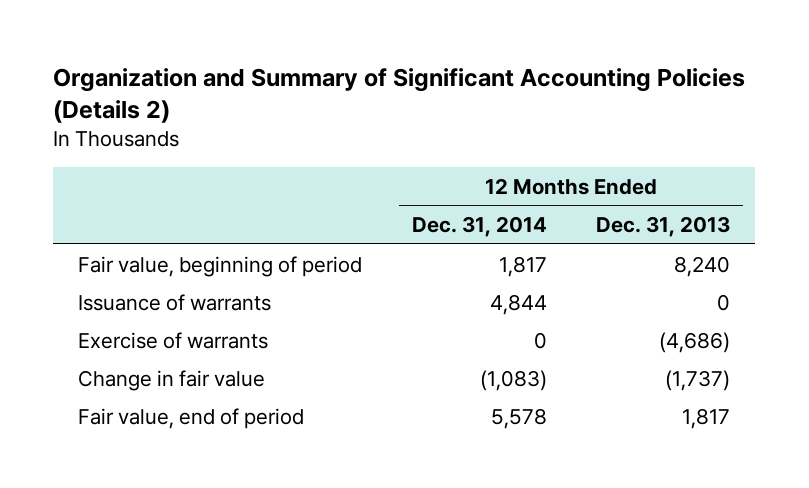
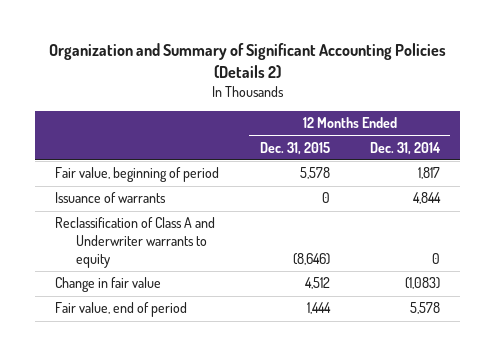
- | 12 Months Ended Dec. 31, 2014 | 12 Months Ended Dec. 31, 2013
+ | 12 Months Ended Dec. 31, 2015 | 12 Months Ended Dec. 31, 2014
- Exercise of warrants | 0 | (4,686)
+ Reclassification of Class A and Underwriter warrants to equity | (8,646) | 0

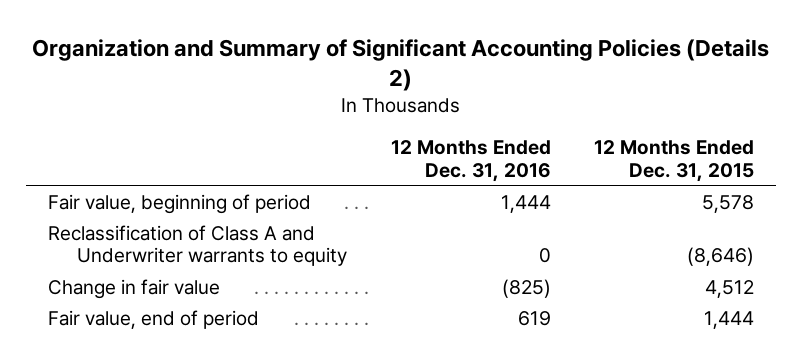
- | 12 Months Ended Dec. 31, 2015 | 12 Months Ended Dec. 31, 2014
+ | 12 Months Ended Dec. 31, 2016 | 12 Months Ended Dec. 31, 2015
- Issuance of warrants | 0 | 4,844

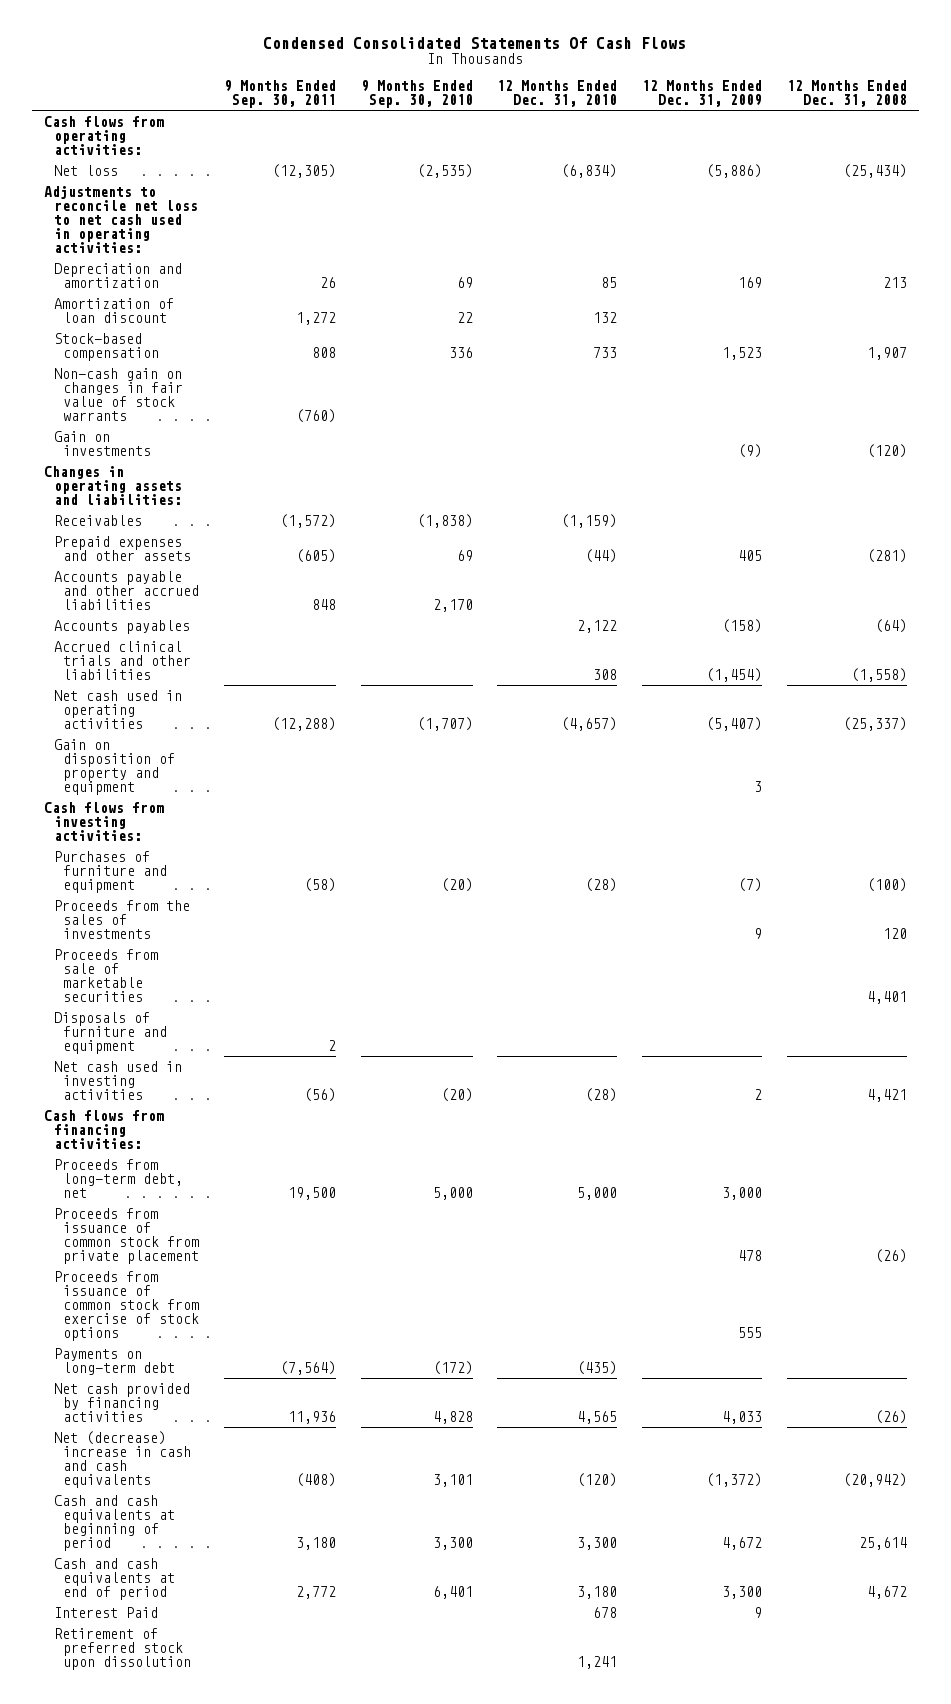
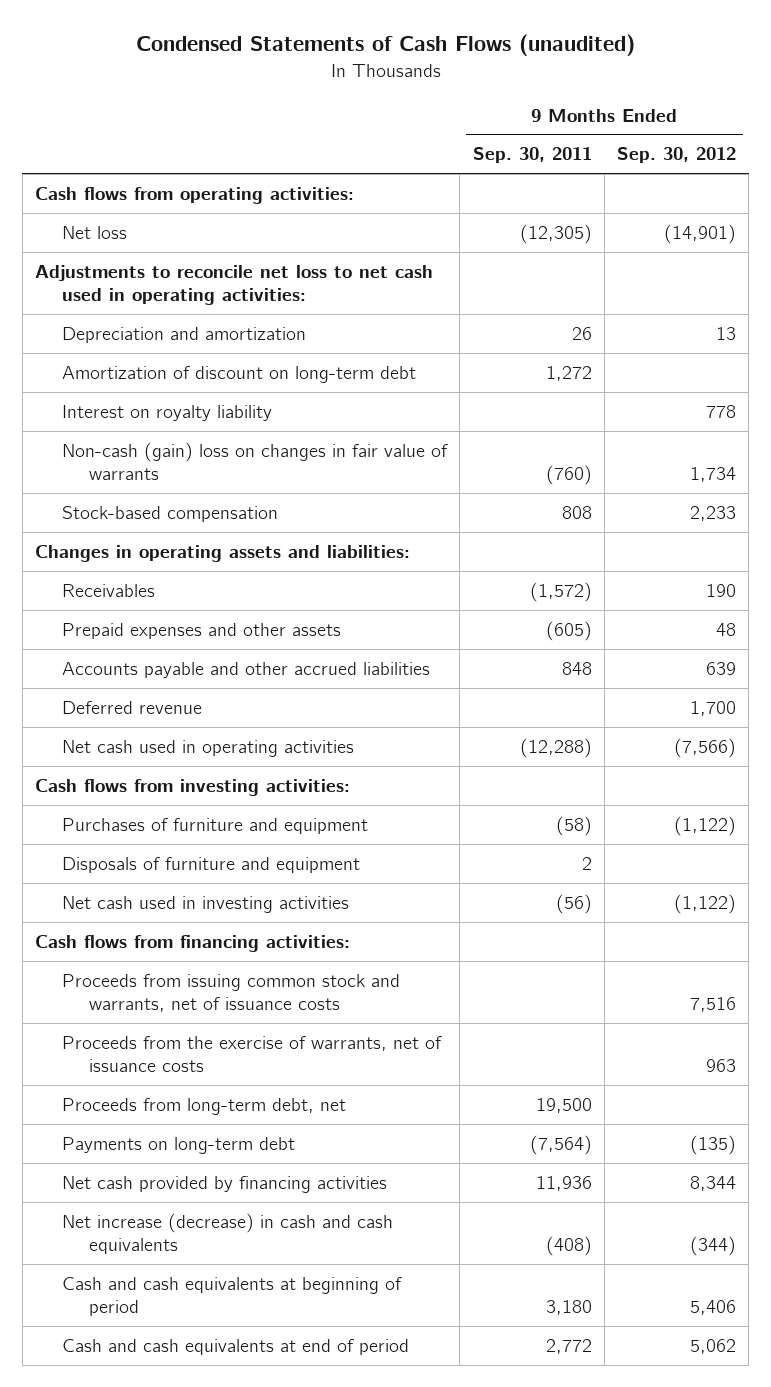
- Condensed Consolidated Statements Of Cash Flows
+ Condensed Statements of Cash Flows (unaudited)
- | 9 Months Ended Sep. 30, 2011 | 9 Months Ended Sep. 30, 2010 | 12 Months Ended Dec. 31, 2010 | 12 Months Ended Dec. 31, 2009 | 12 Months Ended Dec. 31, 2008
+ | 9 Months Ended Sep. 30, 2011 | 9 Months Ended Sep. 30, 2012
- Amortization of loan discount | 1,272 | 22 | 132 | |
+ Amortization of discount on long-term debt | 1,272 |
+ Interest on royalty liability | | 778
+ Non-cash (gain) loss on changes in fair value of warrants | (760) | 1,734
- Non-cash gain on changes in fair value of stock warrants | (760) | | | |
- Gain on investments | | | | (9) | (120)
- Accounts payables | | | 2,122 | (158) | (64)
- Accrued clinical trials and other liabilities | | | 308 | (1,454) | (1,558)
+ Deferred revenue | | 1,700
- Gain on disposition of property and equipment | | | | 3 |
- Proceeds from the sales of investments | | | | 9 | 120
- Proceeds from sale of marketable securities | | | | | 4,401
+ Proceeds from issuing common stock and warrants, net of issuance costs | | 7,516
+ Proceeds from the exercise of warrants, net of issuance costs | | 963
- Proceeds from issuance of common stock from private placement | | | | 478 | (26)
- Proceeds from issuance of common stock from exercise of stock options | | | | 555 |
- Net (decrease) increase in cash and cash equivalents | (408) | 3,101 | (120) | (1,372) | (20,942)
+ Net increase (decrease) in cash and cash equivalents | (408) | (344)
- Interest Paid | | | 678 | 9 |
- Retirement of preferred stock upon dissolution | | | 1,241 | |

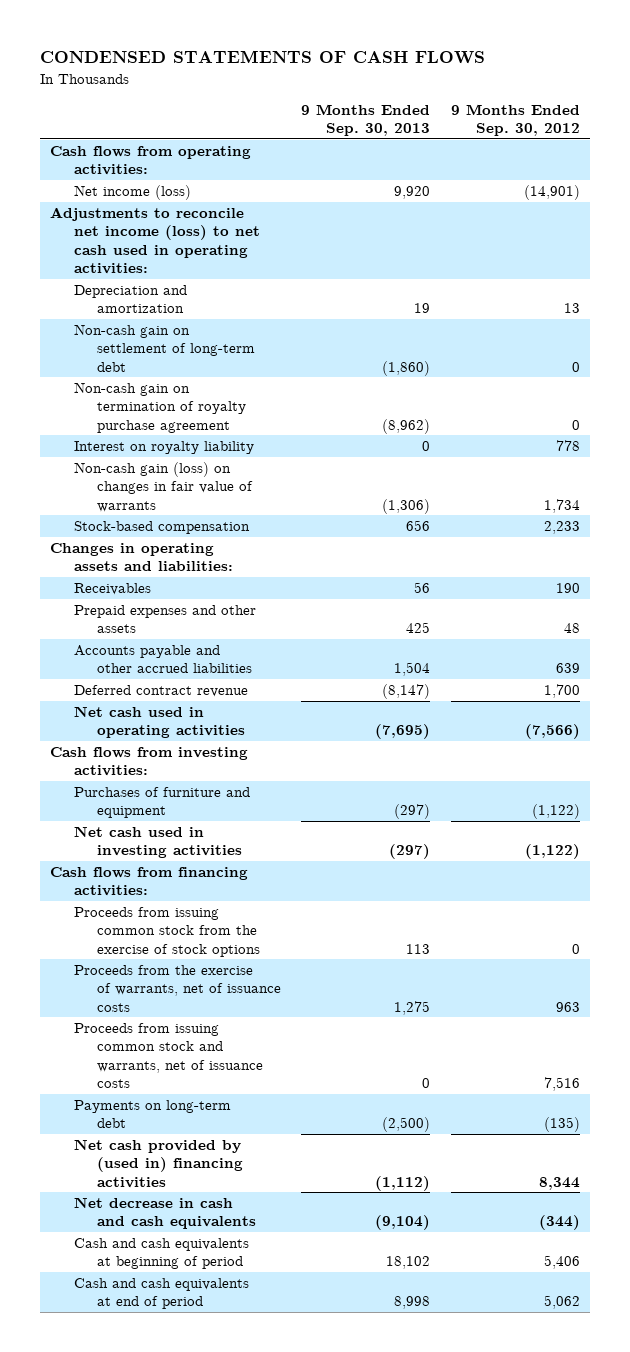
- Condensed Statements of Cash Flows (unaudited)
+ CONDENSED STATEMENTS OF CASH FLOWS
- | 9 Months Ended Sep. 30, 2011 | 9 Months Ended Sep. 30, 2012
+ | 9 Months Ended Sep. 30, 2013 | 9 Months Ended Sep. 30, 2012
- Net loss | (12,305) | (14,901)
- Adjustments to reconcile net loss to net cash used in operating activities:
+ Net income (loss) | 9,920 | (14,901)
+ Adjustments to reconcile net income (loss) to net cash used in operating activities:
- Amortization of discount on long-term debt | 1,272 |
+ Non-cash gain on settlement of long-term debt | (1,860) | 0
+ Non-cash gain on termination of royalty purchase agreement | (8,962) | 0
- Non-cash (gain) loss on changes in fair value of warrants | (760) | 1,734
+ Non-cash gain (loss) on changes in fair value of warrants | (1,306) | 1,734
- Deferred revenue | | 1,700
+ Deferred contract revenue | (8,147) | 1,700
- Disposals of furniture and equipment | 2 |
+ Proceeds from issuing common stock from the exercise of stock options | 113 | 0
- Proceeds from long-term debt, net | 19,500 |
moved down: Proceeds from issuing common stock and warrants, net of issuance costs | 0 | 7,516
- Net cash provided by financing activities | 11,936 | 8,344
- Net increase (decrease) in cash and cash equivalents | (408) | (344)
+ Net cash provided by (used in) financing activities | (1,112) | 8,344
+ Net decrease in cash and cash equivalents | (9,104) | (344)

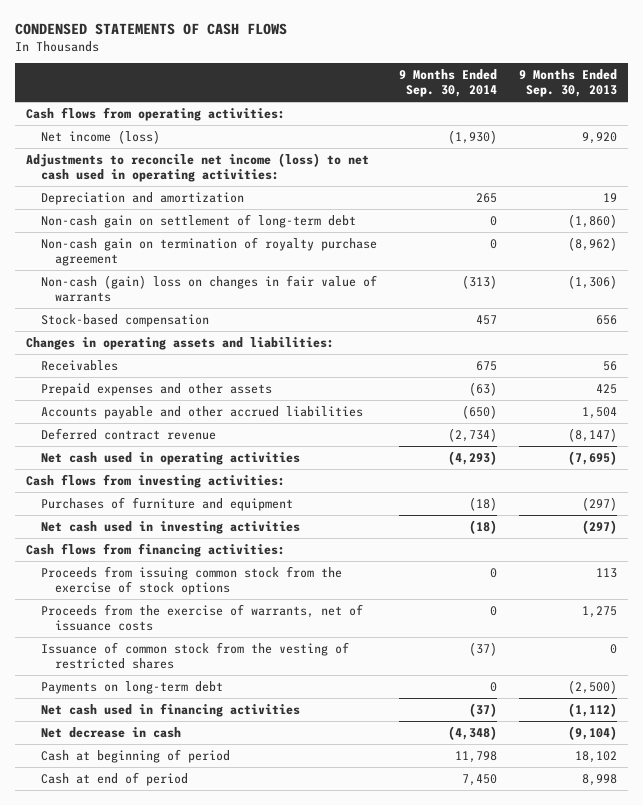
- | 9 Months Ended Sep. 30, 2013 | 9 Months Ended Sep. 30, 2012
+ | 9 Months Ended Sep. 30, 2014 | 9 Months Ended Sep. 30, 2013
- Interest on royalty liability | 0 | 778
- Non-cash gain (loss) on changes in fair value of warrants | (1,306) | 1,734
+ Non-cash (gain) loss on changes in fair value of warrants | (313) | (1,306)
- Proceeds from issuing common stock and warrants, net of issuance costs | 0 | 7,516
+ Issuance of common stock from the vesting of restricted shares | (37) | 0
- Net cash provided by (used in) financing activities | (1,112) | 8,344
- Net decrease in cash and cash equivalents | (9,104) | (344)
- Cash and cash equivalents at beginning of period | 18,102 | 5,406
- Cash and cash equivalents at end of period | 8,998 | 5,062
+ Net cash used in financing activities | (37) | (1,112)
+ Net decrease in cash | (4,348) | (9,104)
+ Cash at beginning of period | 11,798 | 18,102
+ Cash at end of period | 7,450 | 8,998

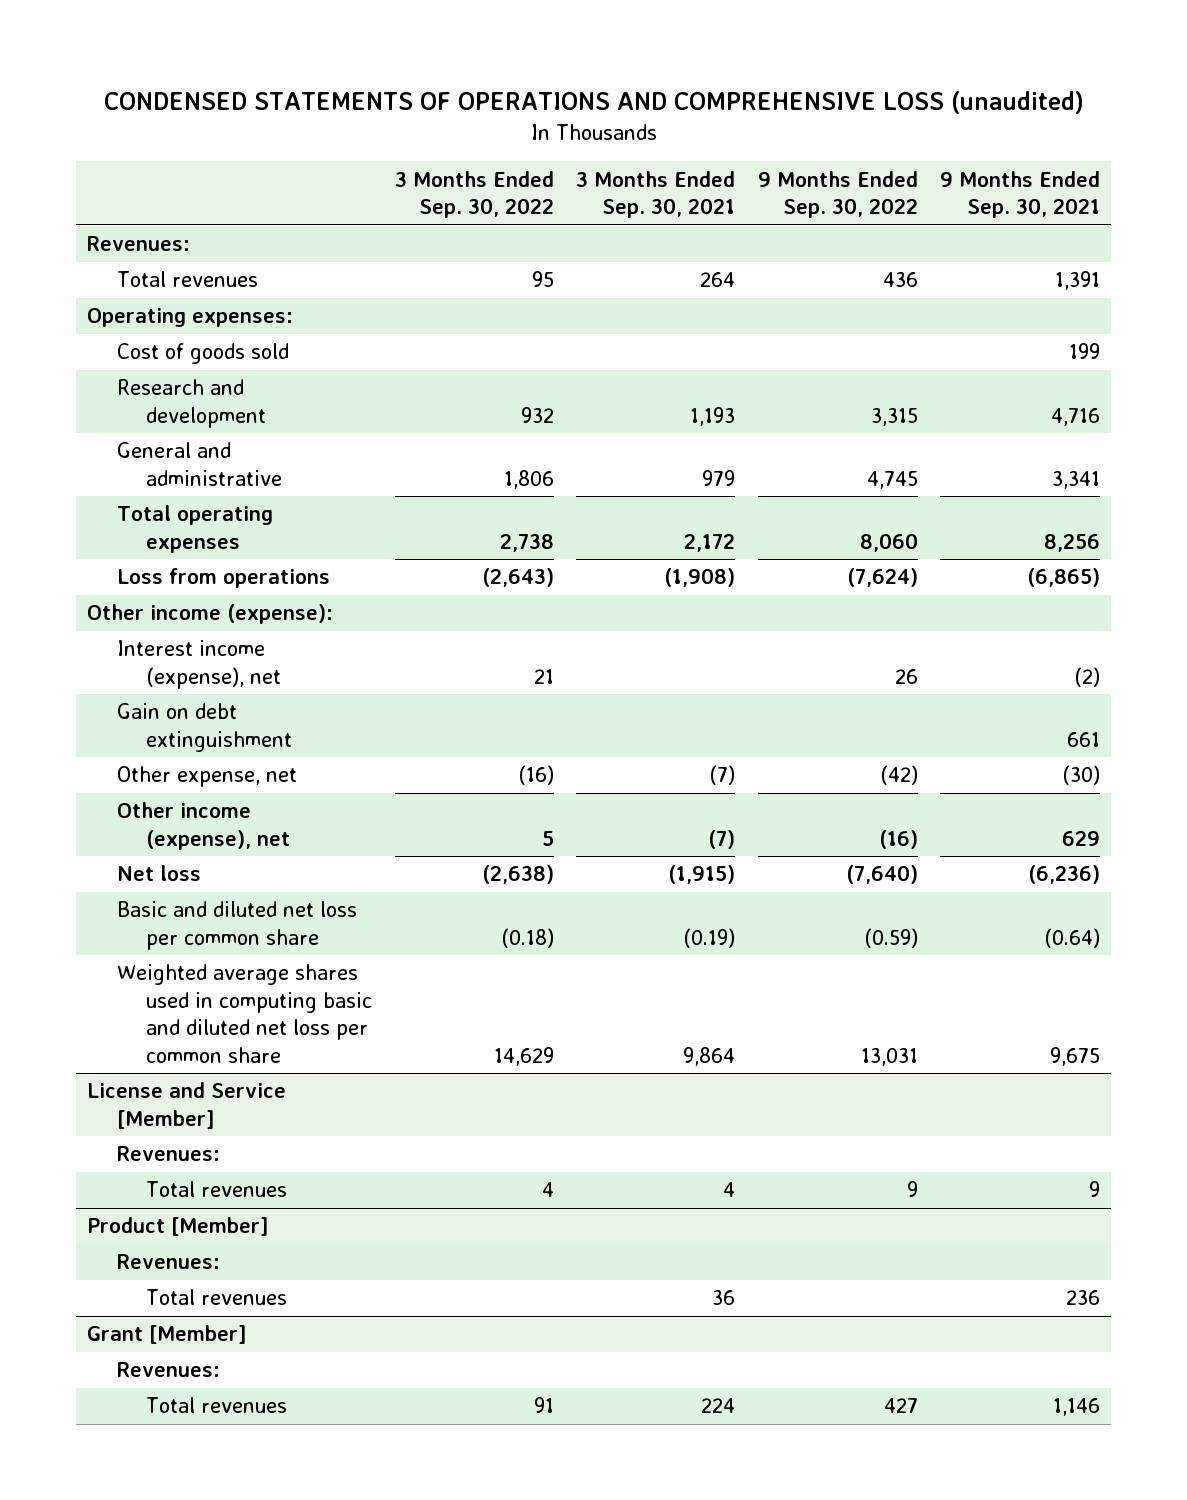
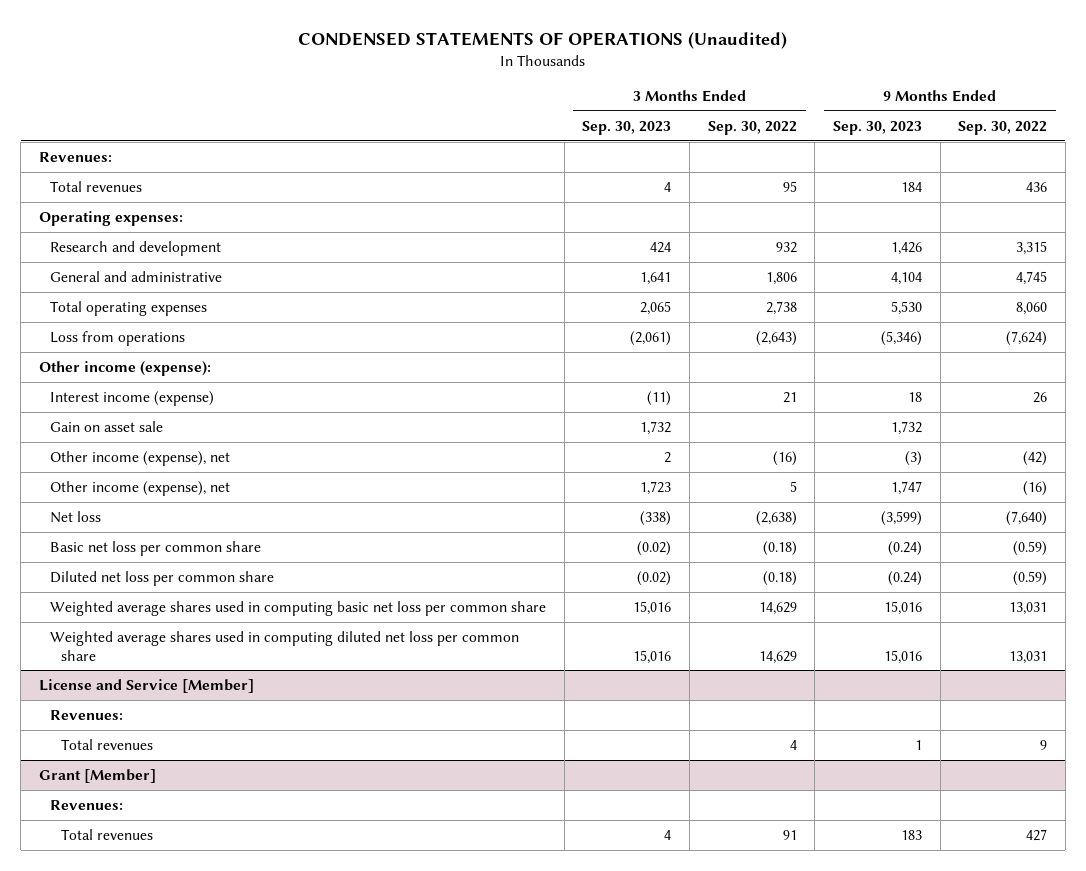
- CONDENSED STATEMENTS OF OPERATIONS AND COMPREHENSIVE LOSS (unaudited)
+ CONDENSED STATEMENTS OF OPERATIONS (Unaudited)
- | 3 Months Ended Sep. 30, 2022 | 3 Months Ended Sep. 30, 2021 | 9 Months Ended Sep. 30, 2022 | 9 Months Ended Sep. 30, 2021
+ | 3 Months Ended Sep. 30, 2023 | 3 Months Ended Sep. 30, 2022 | 9 Months Ended Sep. 30, 2023 | 9 Months Ended Sep. 30, 2022
- Cost of goods sold | | | | 199
- Interest income (expense), net | 21 | | 26 | (2)
- Gain on debt extinguishment | | | | 661
- Other expense, net | (16) | (7) | (42) | (30)
+ Interest income (expense) | (11) | 21 | 18 | 26
+ Gain on asset sale | 1,732 | | 1,732 |
+ Other income (expense), net | 2 | (16) | (3) | (42)
- Basic and diluted net loss per common share | (0.18) | (0.19) | (0.59) | (0.64)
- Weighted average shares used in computing basic and diluted net loss per common share | 14,629 | 9,864 | 13,031 | 9,675
+ Basic net loss per common share | (0.02) | (0.18) | (0.24) | (0.59)
+ Diluted net loss per common share | (0.02) | (0.18) | (0.24) | (0.59)
+ Weighted average shares used in computing basic net loss per common share | 15,016 | 14,629 | 15,016 | 13,031
+ Weighted average shares used in computing diluted net loss per common share | 15,016 | 14,629 | 15,016 | 13,031
- Product [Member]
- Revenues:
- Total revenues | | 36 | | 236

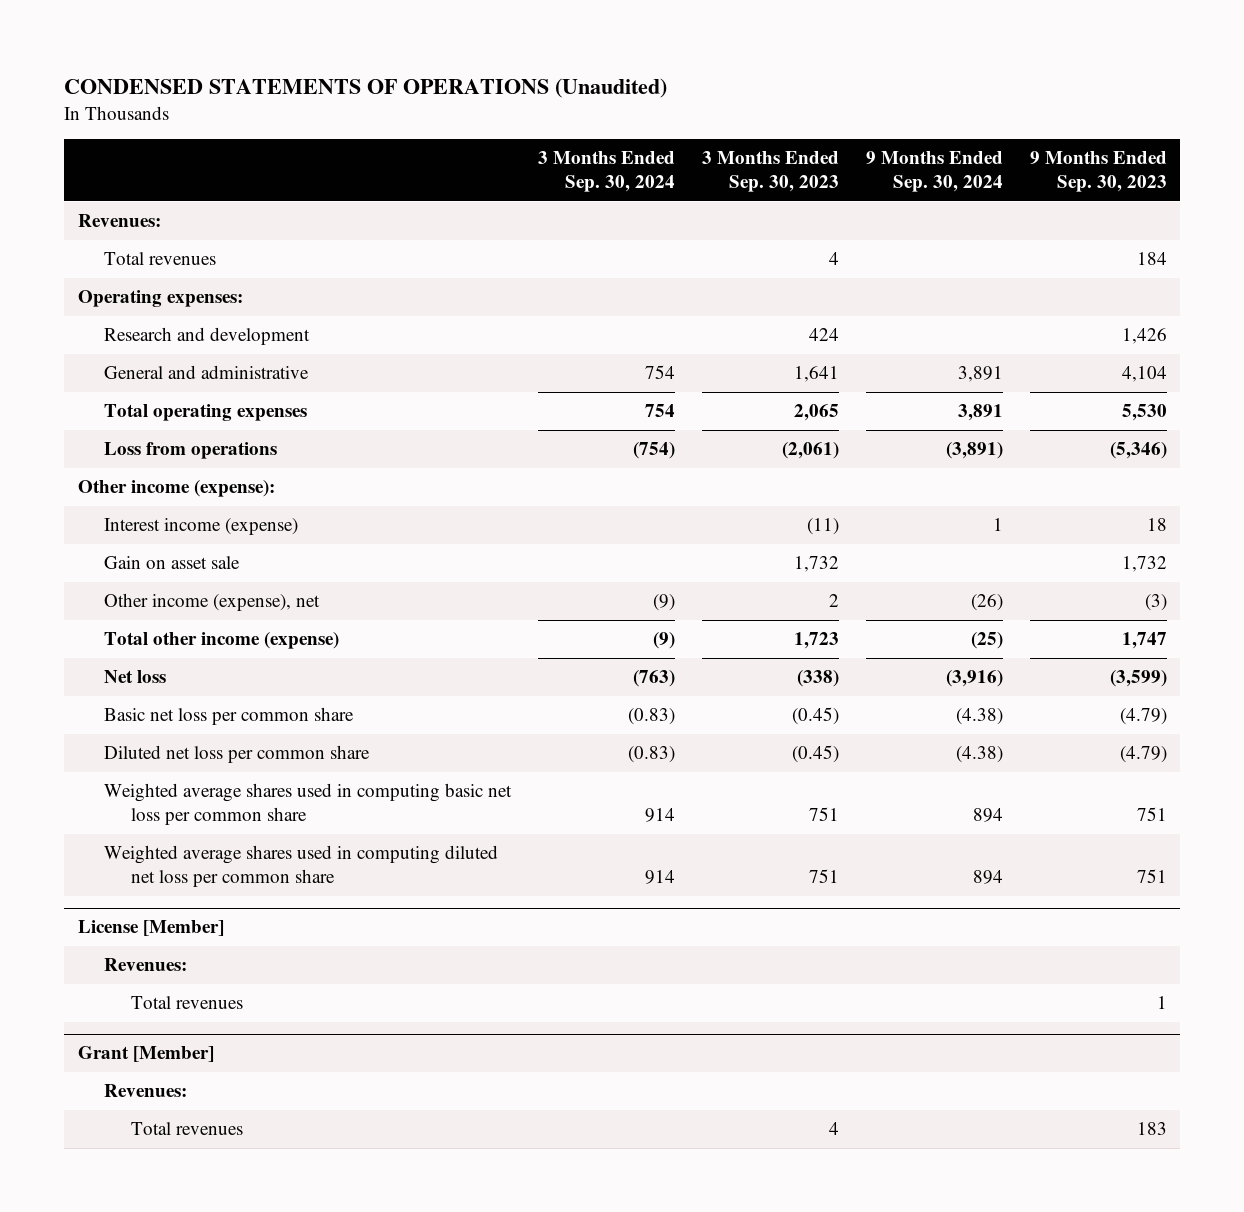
- | 3 Months Ended Sep. 30, 2023 | 3 Months Ended Sep. 30, 2022 | 9 Months Ended Sep. 30, 2023 | 9 Months Ended Sep. 30, 2022
+ | 3 Months Ended Sep. 30, 2024 | 3 Months Ended Sep. 30, 2023 | 9 Months Ended Sep. 30, 2024 | 9 Months Ended Sep. 30, 2023
- Other income (expense), net | 1,723 | 5 | 1,747 | (16)
+ Total other income (expense) | (9) | 1,723 | (25) | 1,747
- Basic net loss per common share | (0.02) | (0.18) | (0.24) | (0.59)
- Diluted net loss per common share | (0.02) | (0.18) | (0.24) | (0.59)
- Weighted average shares used in computing basic net loss per common share | 15,016 | 14,629 | 15,016 | 13,031
- Weighted average shares used in computing diluted net loss per common share | 15,016 | 14,629 | 15,016 | 13,031
- License and Service [Member]
+ Basic net loss per common share | (0.83) | (0.45) | (4.38) | (4.79)
+ Diluted net loss per common share | (0.83) | (0.45) | (4.38) | (4.79)
+ Weighted average shares used in computing basic net loss per common share | 914 | 751 | 894 | 751
+ Weighted average shares used in computing diluted net loss per common share | 914 | 751 | 894 | 751
+ License [Member]

